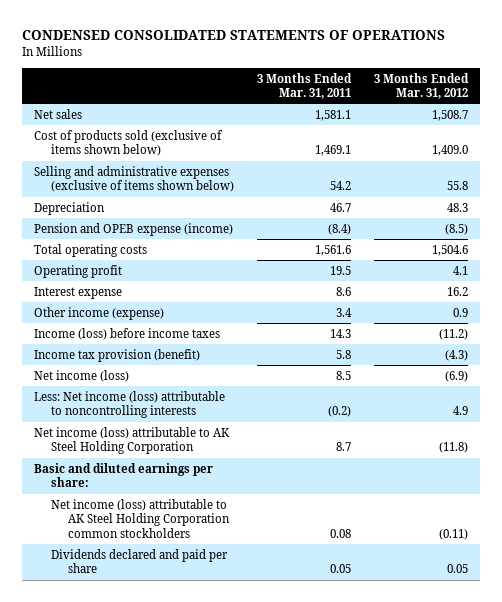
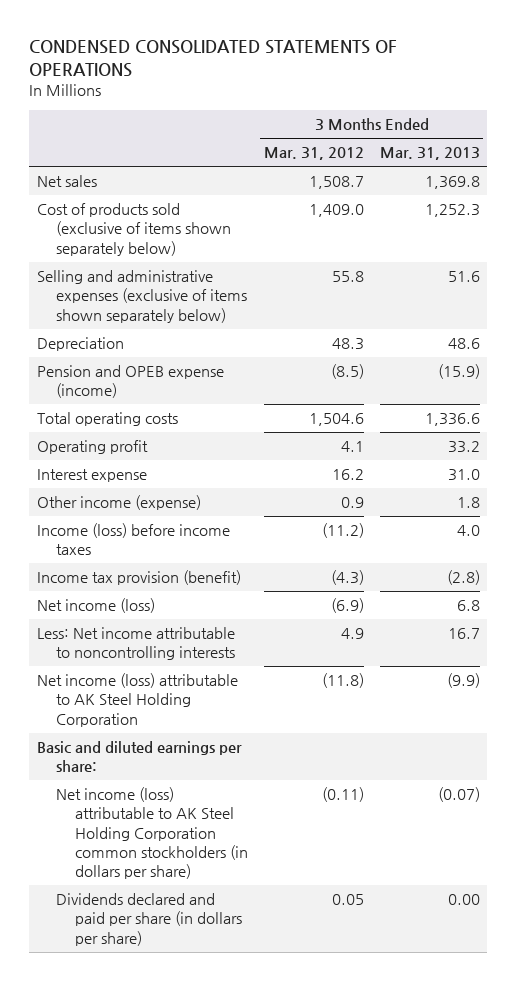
- | 3 Months Ended Mar. 31, 2011 | 3 Months Ended Mar. 31, 2012
+ | 3 Months Ended Mar. 31, 2012 | 3 Months Ended Mar. 31, 2013
- Cost of products sold (exclusive of items shown below) | 1,469.1 | 1,409.0
- Selling and administrative expenses (exclusive of items shown below) | 54.2 | 55.8
+ Cost of products sold (exclusive of items shown separately below) | 1,409.0 | 1,252.3
+ Selling and administrative expenses (exclusive of items shown separately below) | 55.8 | 51.6
- Less: Net income (loss) attributable to noncontrolling interests | (0.2) | 4.9
+ Less: Net income attributable to noncontrolling interests | 4.9 | 16.7
- Net income (loss) attributable to AK Steel Holding Corporation common stockholders | 0.08 | (0.11)
- Dividends declared and paid per share | 0.05 | 0.05
+ Net income (loss) attributable to AK Steel Holding Corporation common stockholders (in dollars per share) | (0.11) | (0.07)
+ Dividends declared and paid per share (in dollars per share) | 0.05 | 0.00

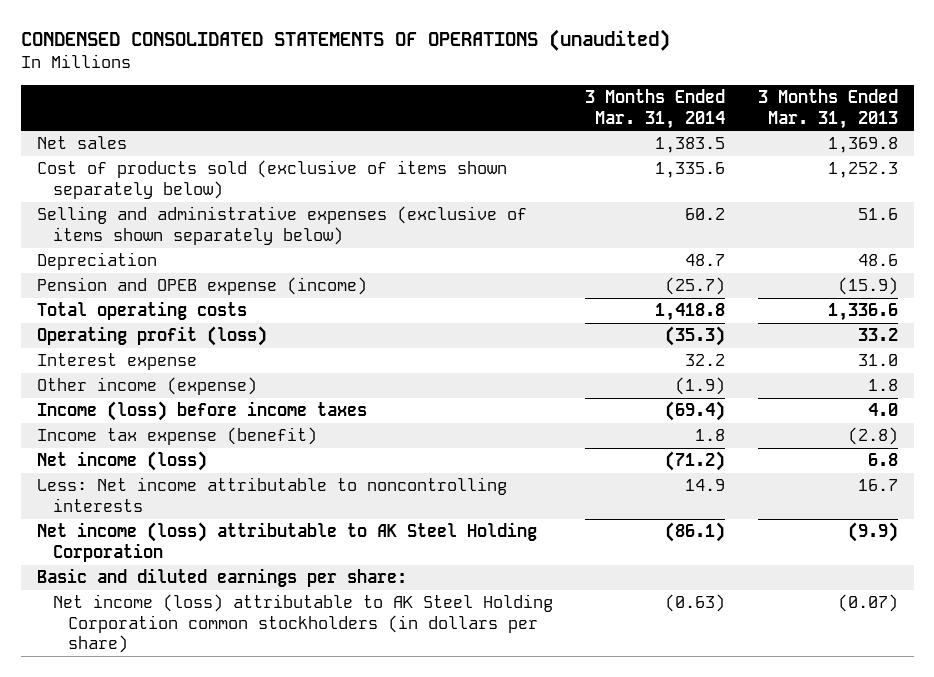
- CONDENSED CONSOLIDATED STATEMENTS OF OPERATIONS
+ CONDENSED CONSOLIDATED STATEMENTS OF OPERATIONS (unaudited)
- | 3 Months Ended Mar. 31, 2012 | 3 Months Ended Mar. 31, 2013
+ | 3 Months Ended Mar. 31, 2014 | 3 Months Ended Mar. 31, 2013
- Operating profit | 4.1 | 33.2
+ Operating profit (loss) | (35.3) | 33.2
- Income tax provision (benefit) | (4.3) | (2.8)
+ Income tax expense (benefit) | 1.8 | (2.8)
- Dividends declared and paid per share (in dollars per share) | 0.05 | 0.00

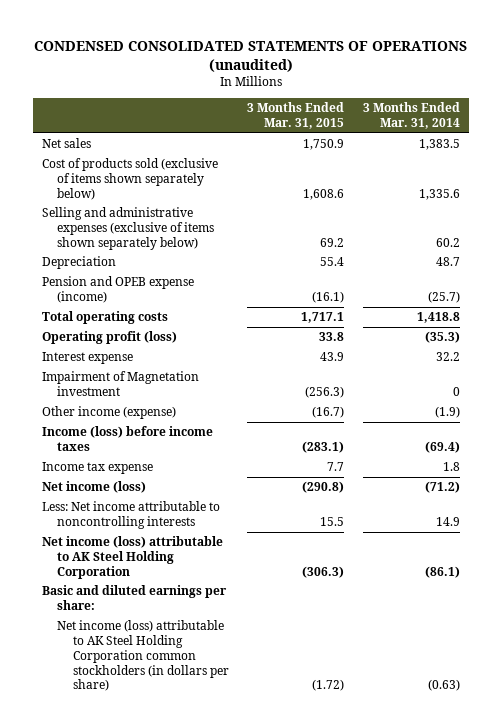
- | 3 Months Ended Mar. 31, 2014 | 3 Months Ended Mar. 31, 2013
+ | 3 Months Ended Mar. 31, 2015 | 3 Months Ended Mar. 31, 2014
+ Impairment of Magnetation investment | (256.3) | 0
- Income tax expense (benefit) | 1.8 | (2.8)
+ Income tax expense | 7.7 | 1.8

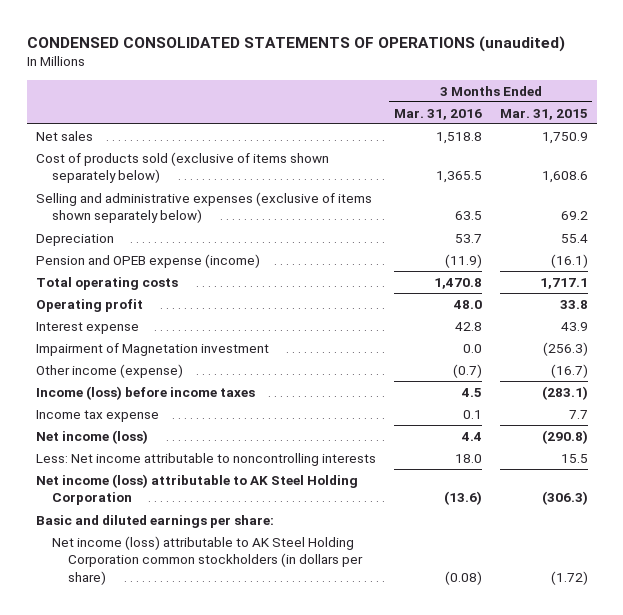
- | 3 Months Ended Mar. 31, 2015 | 3 Months Ended Mar. 31, 2014
+ | 3 Months Ended Mar. 31, 2016 | 3 Months Ended Mar. 31, 2015
- Operating profit (loss) | 33.8 | (35.3)
+ Operating profit | 48.0 | 33.8

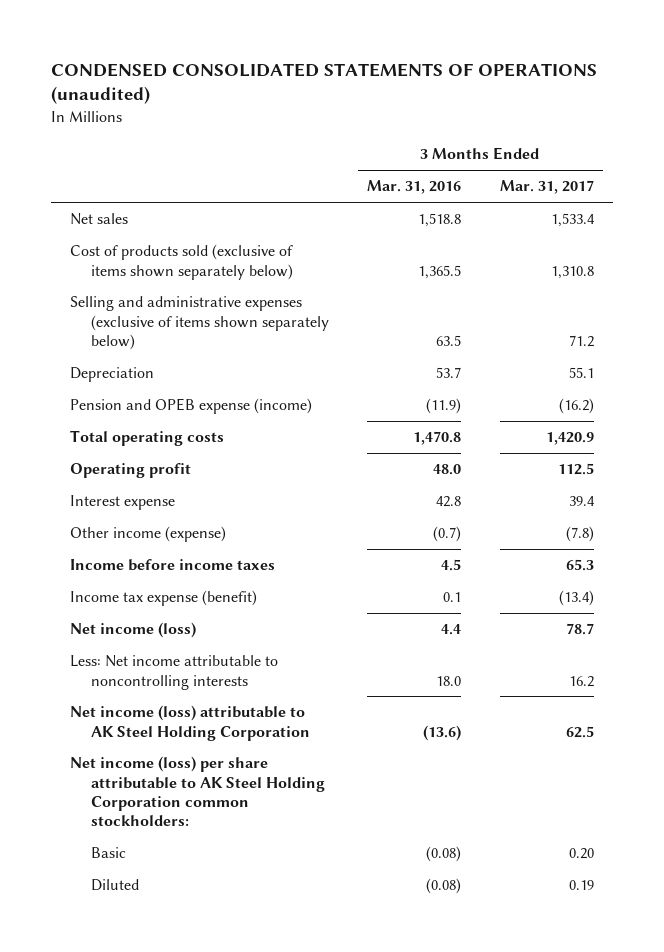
- | 3 Months Ended Mar. 31, 2016 | 3 Months Ended Mar. 31, 2015
+ | 3 Months Ended Mar. 31, 2016 | 3 Months Ended Mar. 31, 2017
- Impairment of Magnetation investment | 0.0 | (256.3)
- Income (loss) before income taxes | 4.5 | (283.1)
- Income tax expense | 0.1 | 7.7
+ Income before income taxes | 4.5 | 65.3
+ Income tax expense (benefit) | 0.1 | (13.4)
- Basic and diluted earnings per share:
- Net income (loss) attributable to AK Steel Holding Corporation common stockholders (in dollars per share) | (0.08) | (1.72)
+ Net income (loss) per share attributable to AK Steel Holding Corporation common stockholders:
+ Basic | (0.08) | 0.20
+ Diluted | (0.08) | 0.19

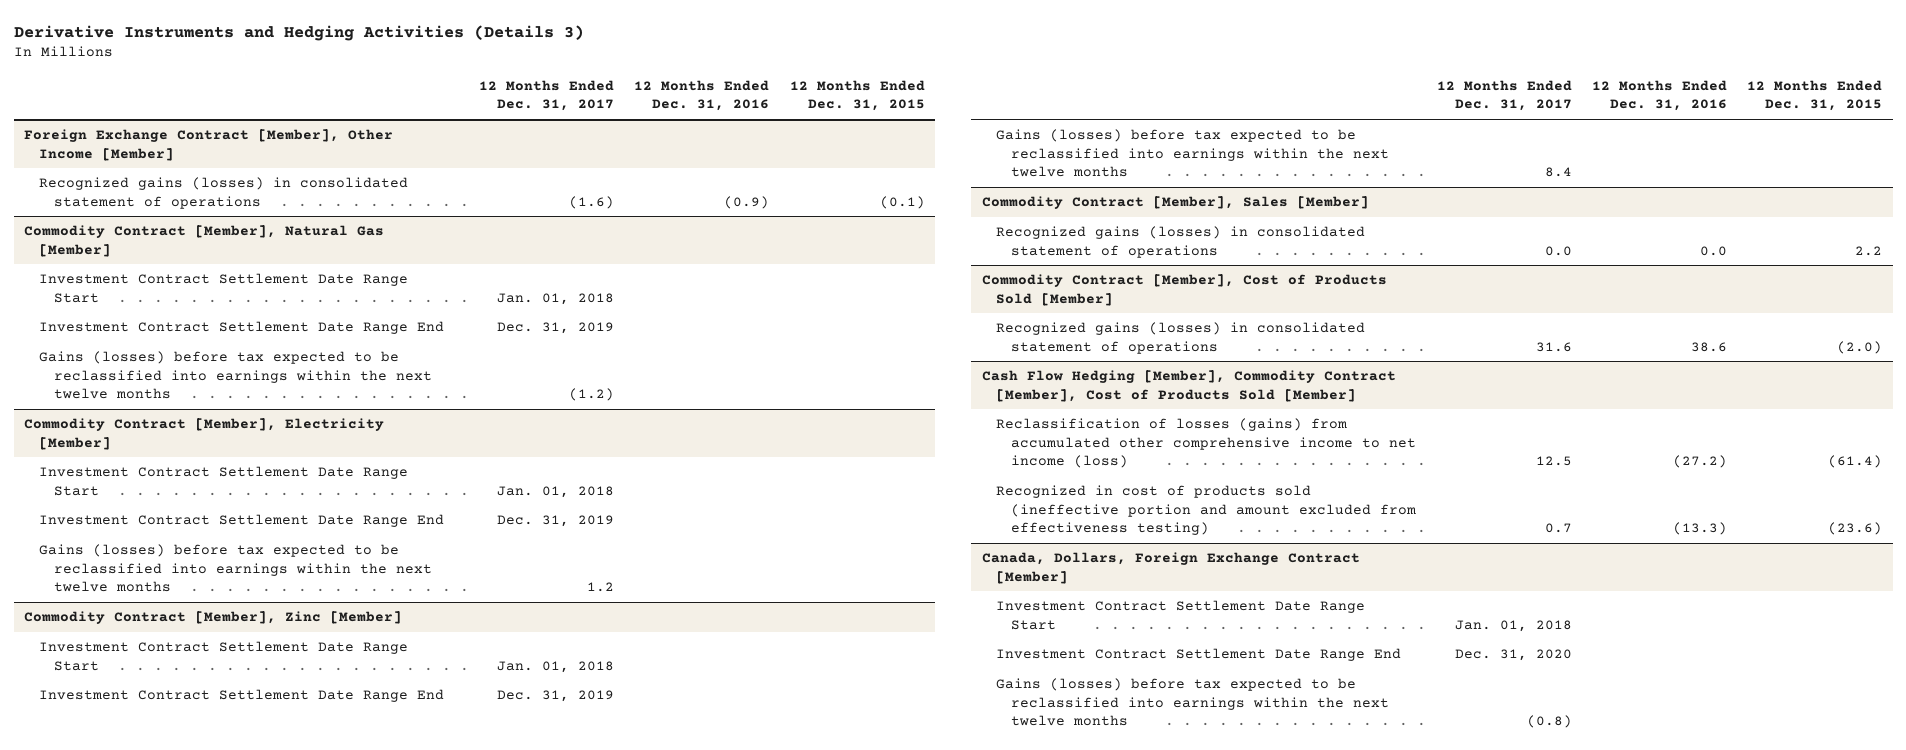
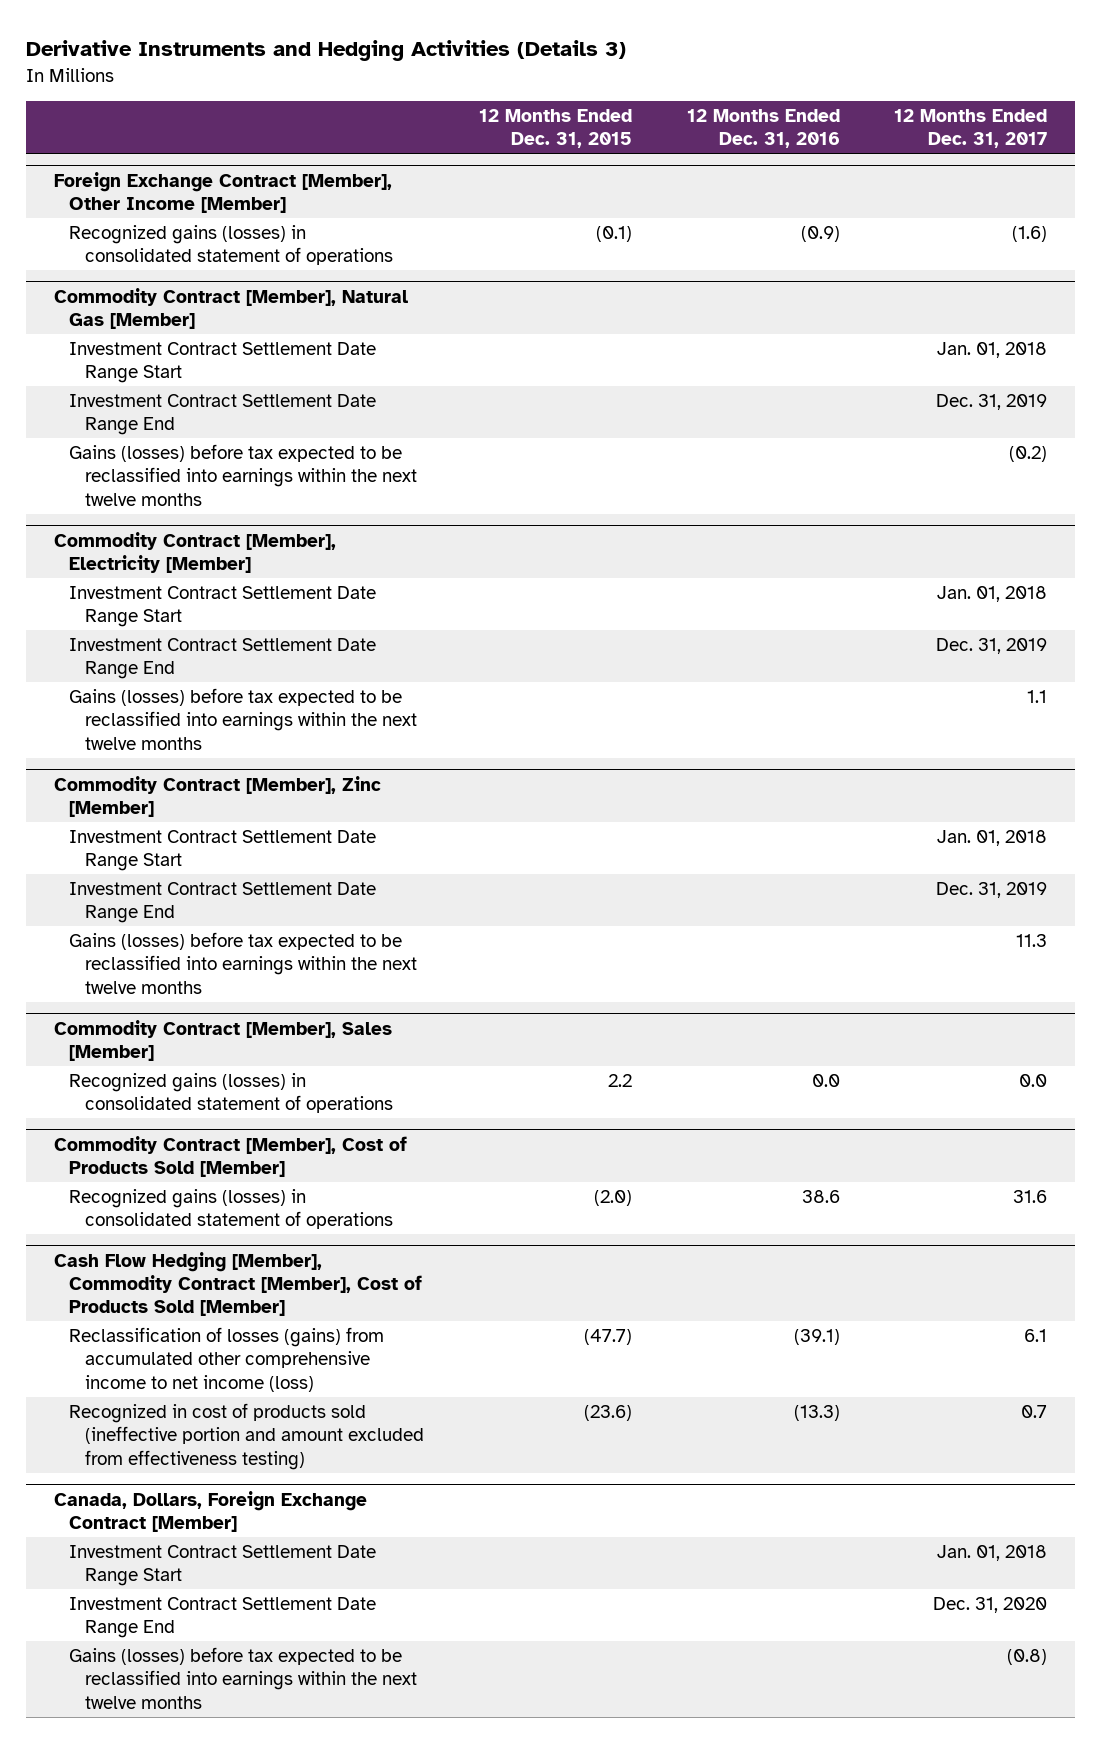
- | 12 Months Ended Dec. 31, 2017 | 12 Months Ended Dec. 31, 2016 | 12 Months Ended Dec. 31, 2015
+ | 12 Months Ended Dec. 31, 2015 | 12 Months Ended Dec. 31, 2016 | 12 Months Ended Dec. 31, 2017
@ Commodity Contract [Member], Natural Gas [Member]
- Gains (losses) before tax expected to be reclassified into earnings within the next twelve months | (1.2) | |
+ Gains (losses) before tax expected to be reclassified into earnings within the next twelve months | | | (0.2)
@ Commodity Contract [Member], Electricity [Member]
- Gains (losses) before tax expected to be reclassified into earnings within the next twelve months | 1.2 | |
+ Gains (losses) before tax expected to be reclassified into earnings within the next twelve months | | | 1.1
@ Commodity Contract [Member], Zinc [Member]
- Gains (losses) before tax expected to be reclassified into earnings within the next twelve months | 8.4 | |
+ Gains (losses) before tax expected to be reclassified into earnings within the next twelve months | | | 11.3
@ Cash Flow Hedging [Member], Commodity Contract [Member], Cost of Products Sold [Member]
- Reclassification of losses (gains) from accumulated other comprehensive income to net income (loss) | 12.5 | (27.2) | (61.4)
+ Reclassification of losses (gains) from accumulated other comprehensive income to net income (loss) | (47.7) | (39.1) | 6.1

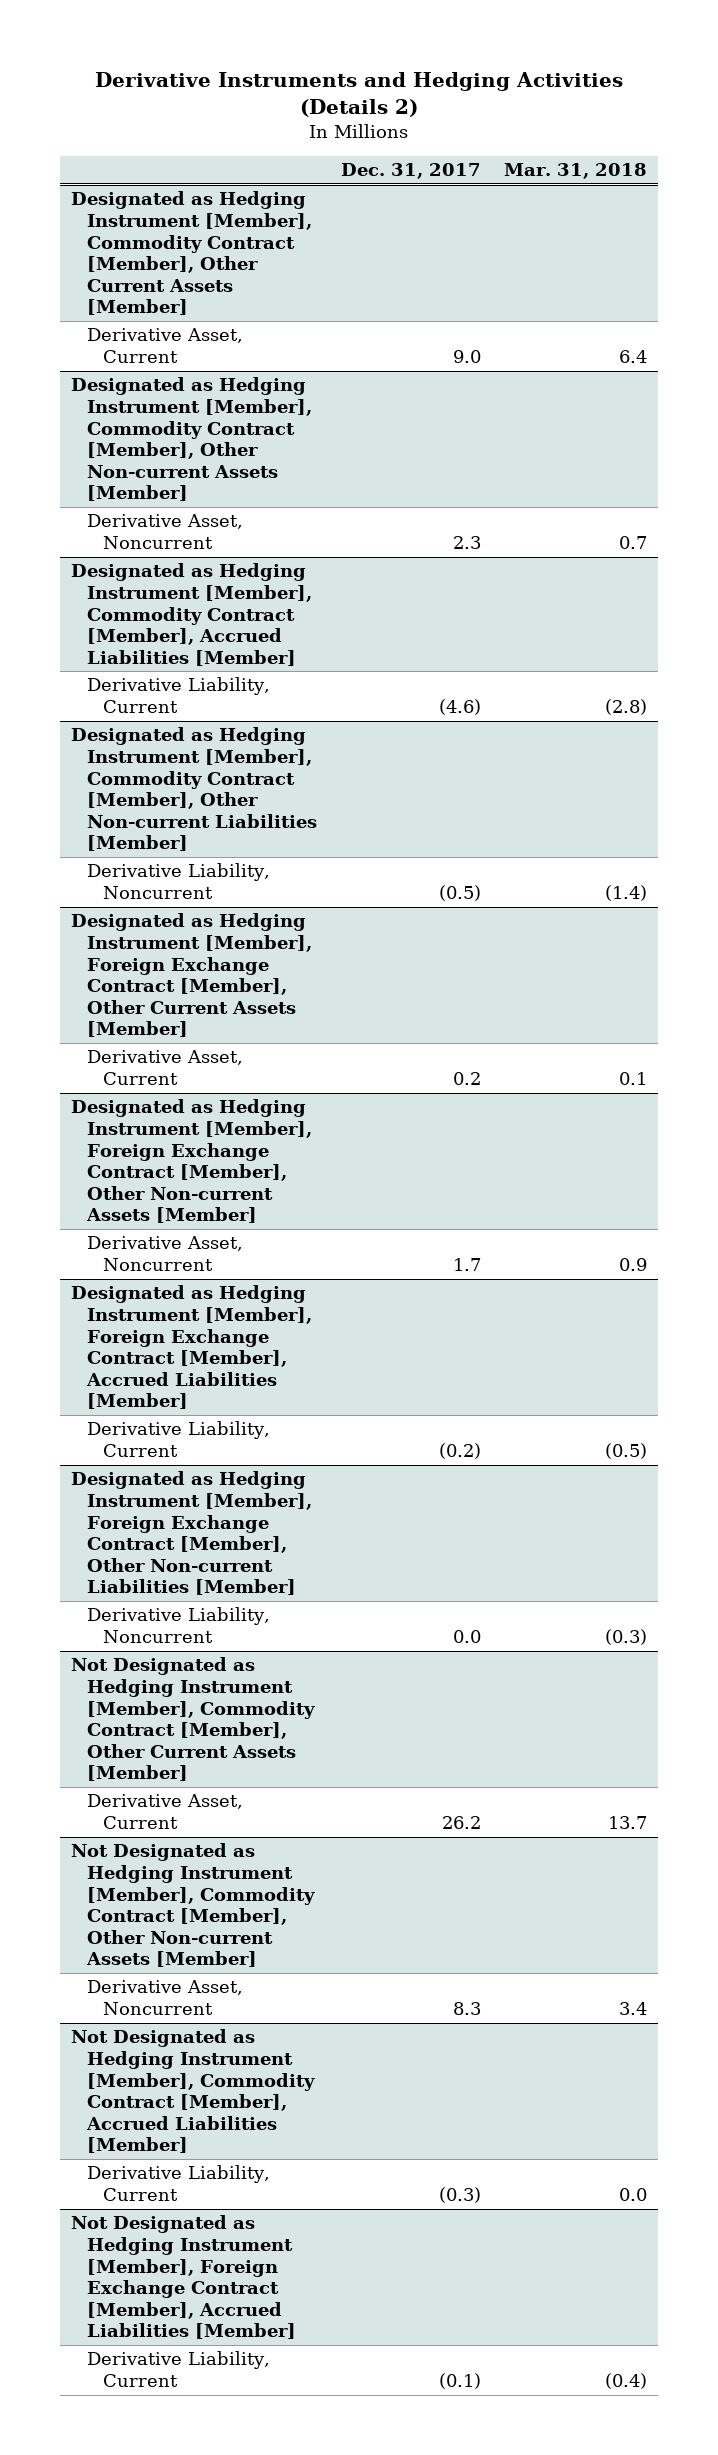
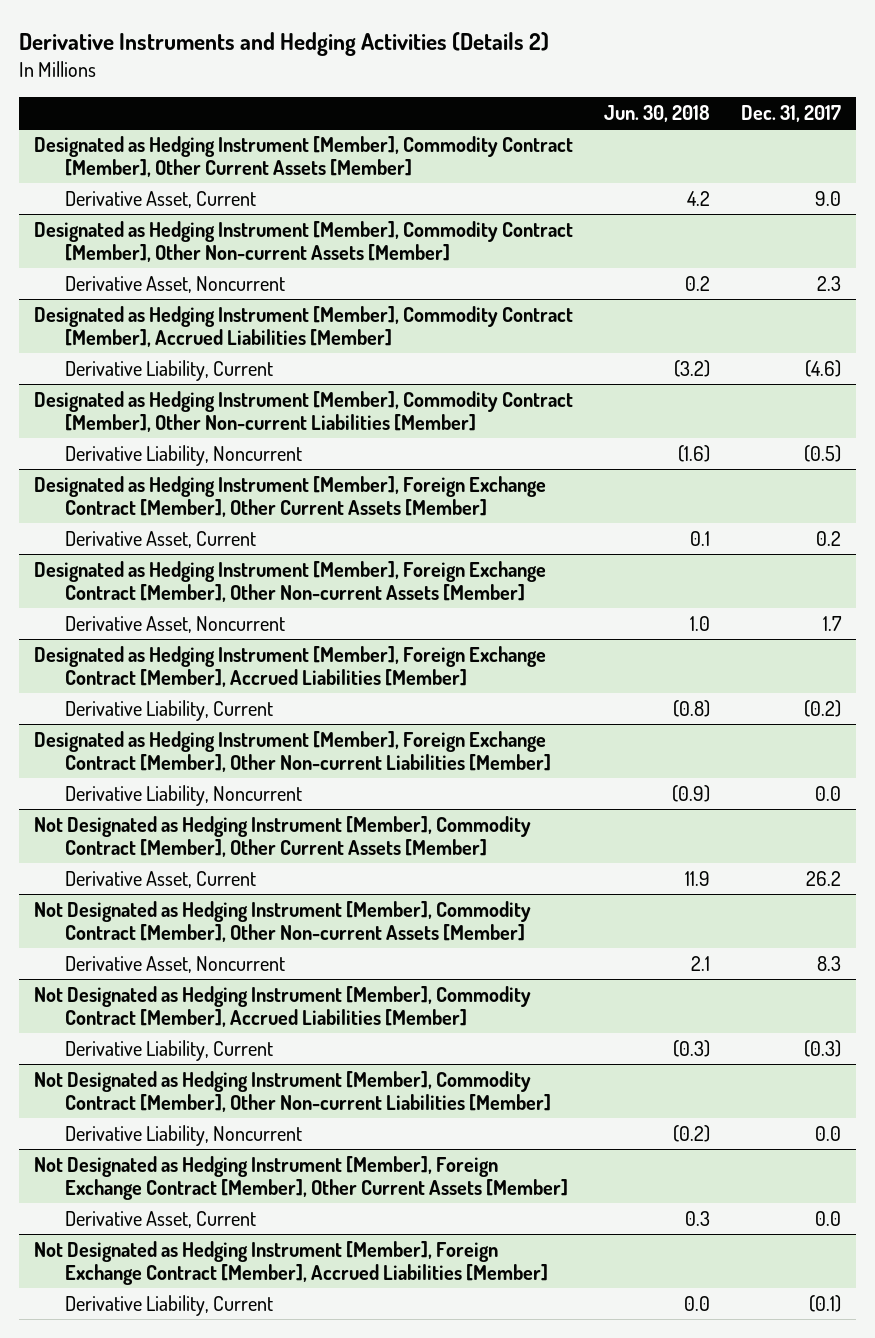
- | Dec. 31, 2017 | Mar. 31, 2018
+ | Jun. 30, 2018 | Dec. 31, 2017
+ Not Designated as Hedging Instrument [Member], Commodity Contract [Member], Other Non-current Liabilities [Member]
+ Derivative Liability, Noncurrent | (0.2) | 0.0
+ Not Designated as Hedging Instrument [Member], Foreign Exchange Contract [Member], Other Current Assets [Member]
+ Derivative Asset, Current | 0.3 | 0.0

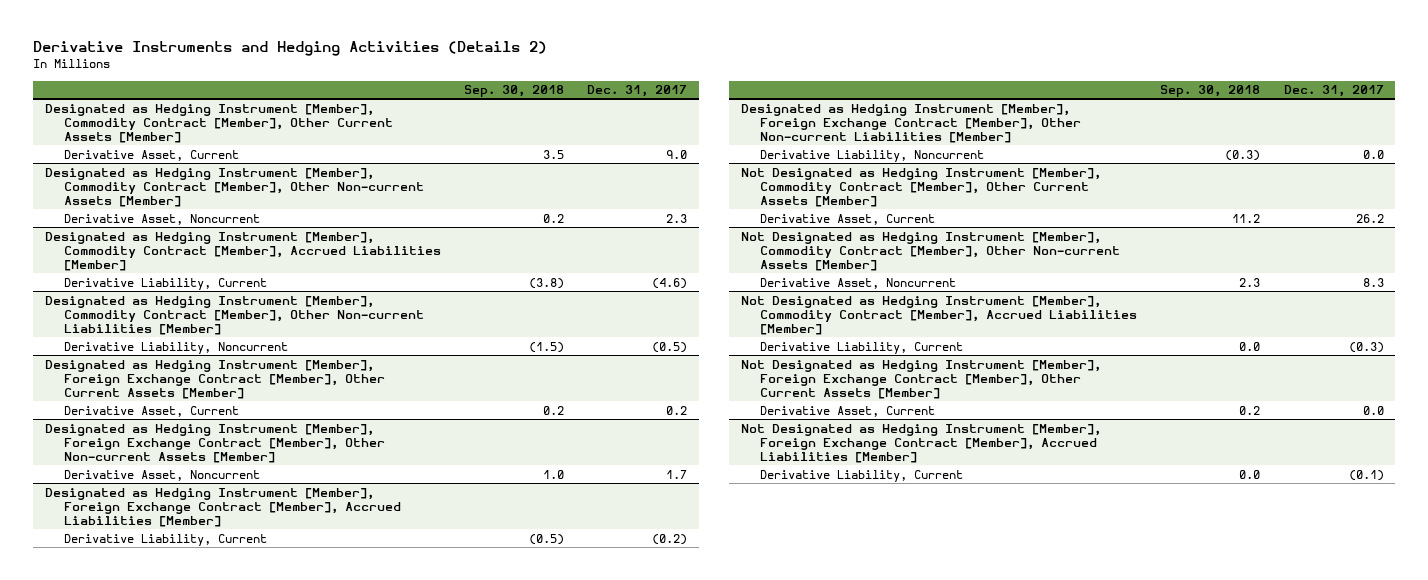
- | Jun. 30, 2018 | Dec. 31, 2017
+ | Sep. 30, 2018 | Dec. 31, 2017
- Not Designated as Hedging Instrument [Member], Commodity Contract [Member], Other Non-current Liabilities [Member]
- Derivative Liability, Noncurrent | (0.2) | 0.0

